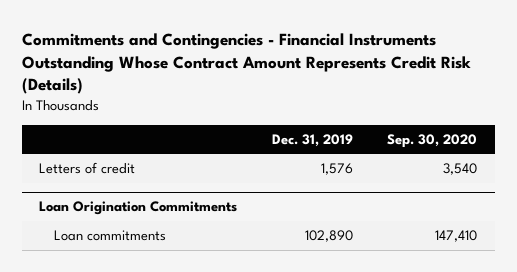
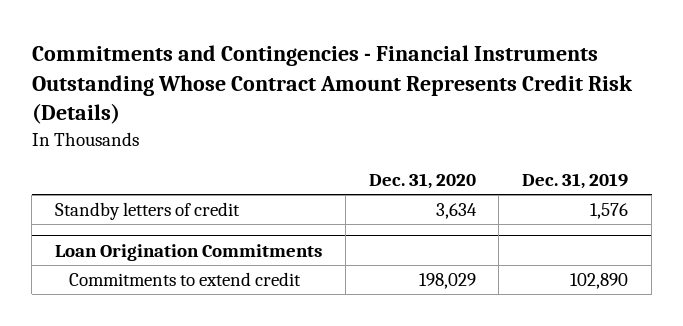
- | Dec. 31, 2019 | Sep. 30, 2020
+ | Dec. 31, 2020 | Dec. 31, 2019
- Letters of credit | 1,576 | 3,540
+ Standby letters of credit | 3,634 | 1,576
@ Loan Origination Commitments
- Loan commitments | 102,890 | 147,410
+ Commitments to extend credit | 198,029 | 102,890

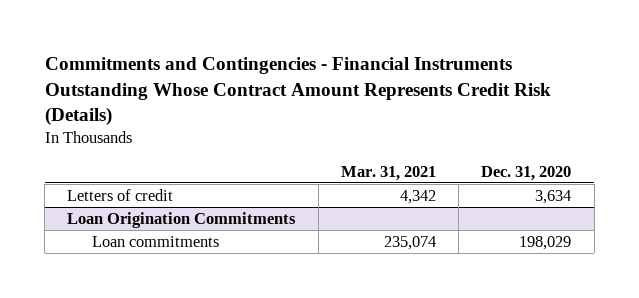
- | Dec. 31, 2020 | Dec. 31, 2019
+ | Mar. 31, 2021 | Dec. 31, 2020
- Standby letters of credit | 3,634 | 1,576
+ Letters of credit | 4,342 | 3,634
@ Loan Origination Commitments
- Commitments to extend credit | 198,029 | 102,890
+ Loan commitments | 235,074 | 198,029

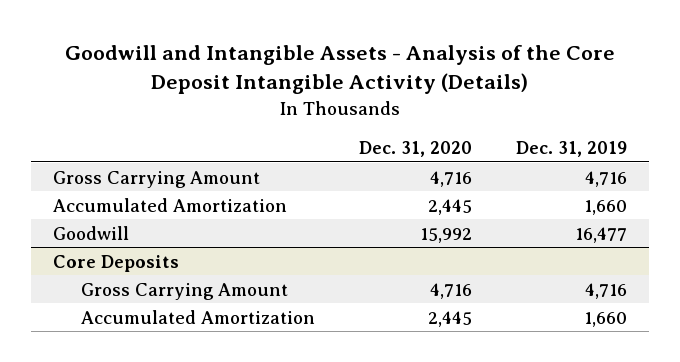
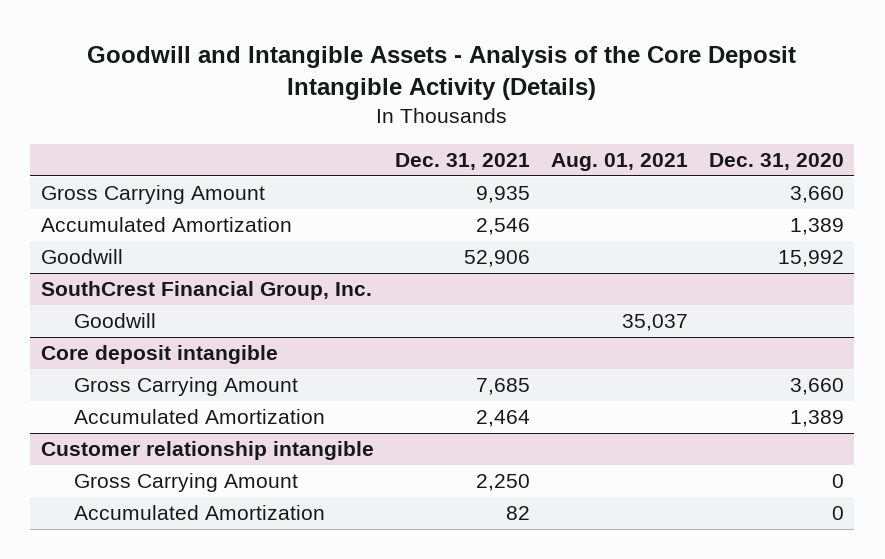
- | Dec. 31, 2020 | Dec. 31, 2019
+ | Dec. 31, 2021 | Aug. 01, 2021 | Dec. 31, 2020
- Gross Carrying Amount | 4,716 | 4,716
- Accumulated Amortization | 2,445 | 1,660
+ Gross Carrying Amount | 9,935 | | 3,660
+ Accumulated Amortization | 2,546 | | 1,389
- Core Deposits
- Gross Carrying Amount | 4,716 | 4,716
- Accumulated Amortization | 2,445 | 1,660
+ SouthCrest Financial Group, Inc.
+ Goodwill | | 35,037 |
+ Core deposit intangible
+ Gross Carrying Amount | 7,685 | | 3,660
+ Accumulated Amortization | 2,464 | | 1,389
+ Customer relationship intangible
+ Gross Carrying Amount | 2,250 | | 0
+ Accumulated Amortization | 82 | | 0

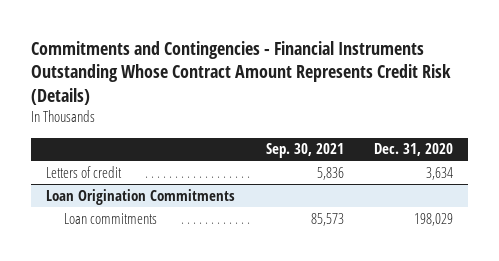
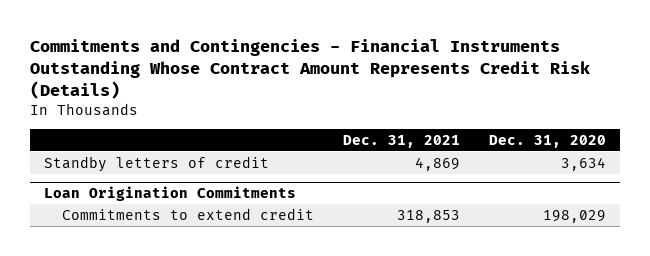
- | Sep. 30, 2021 | Dec. 31, 2020
+ | Dec. 31, 2021 | Dec. 31, 2020
- Letters of credit | 5,836 | 3,634
+ Standby letters of credit | 4,869 | 3,634
@ Loan Origination Commitments
- Loan commitments | 85,573 | 198,029
+ Commitments to extend credit | 318,853 | 198,029

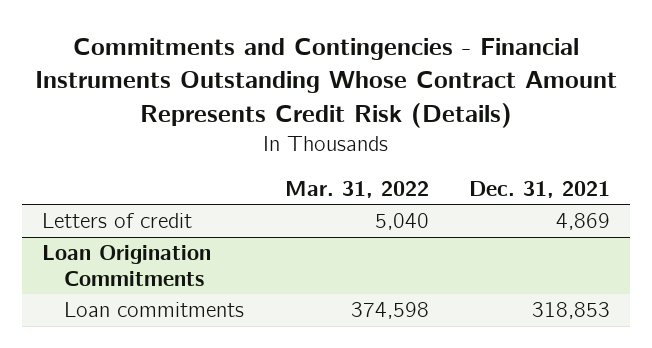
- | Dec. 31, 2021 | Dec. 31, 2020
+ | Mar. 31, 2022 | Dec. 31, 2021
- Standby letters of credit | 4,869 | 3,634
+ Letters of credit | 5,040 | 4,869
@ Loan Origination Commitments
- Commitments to extend credit | 318,853 | 198,029
+ Loan commitments | 374,598 | 318,853

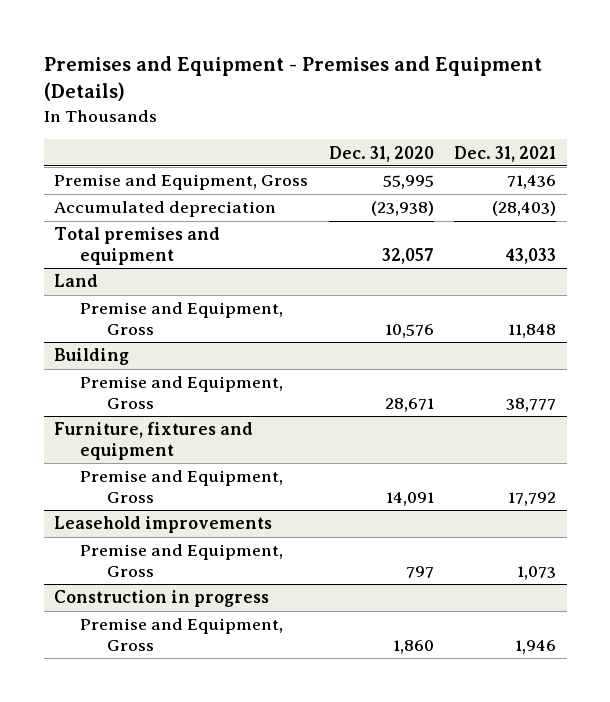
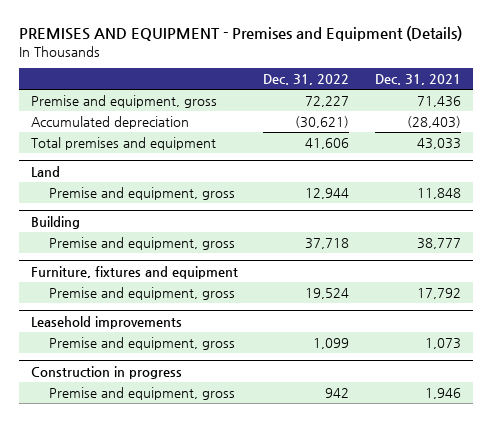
- Premises and Equipment - Premises and Equipment (Details)
+ PREMISES AND EQUIPMENT - Premises and Equipment (Details)
- | Dec. 31, 2020 | Dec. 31, 2021
+ | Dec. 31, 2022 | Dec. 31, 2021
- Premise and Equipment, Gross | 55,995 | 71,436
+ Premise and equipment, gross | 72,227 | 71,436
@ Land
- Premise and Equipment, Gross | 10,576 | 11,848
+ Premise and equipment, gross | 12,944 | 11,848
@ Building
- Premise and Equipment, Gross | 28,671 | 38,777
+ Premise and equipment, gross | 37,718 | 38,777
@ Furniture, fixtures and equipment
- Premise and Equipment, Gross | 14,091 | 17,792
+ Premise and equipment, gross | 19,524 | 17,792
@ Leasehold improvements
- Premise and Equipment, Gross | 797 | 1,073
+ Premise and equipment, gross | 1,099 | 1,073
@ Construction in progress
- Premise and Equipment, Gross | 1,860 | 1,946
+ Premise and equipment, gross | 942 | 1,946

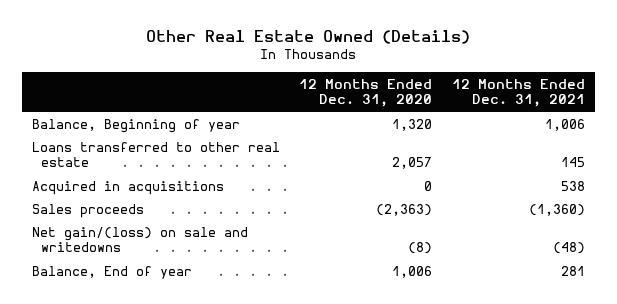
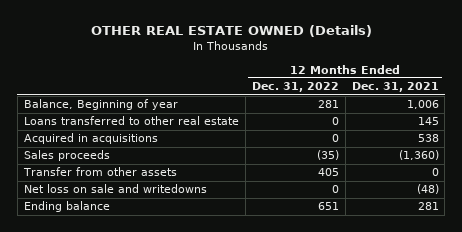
- Other Real Estate Owned (Details)
+ OTHER REAL ESTATE OWNED (Details)
- | 12 Months Ended Dec. 31, 2020 | 12 Months Ended Dec. 31, 2021
+ | 12 Months Ended Dec. 31, 2022 | 12 Months Ended Dec. 31, 2021
- Net gain/(loss) on sale and writedowns | (8) | (48)
- Balance, End of year | 1,006 | 281
+ Transfer from other assets | 405 | 0
+ Net loss on sale and writedowns | 0 | (48)
+ Ending balance | 651 | 281

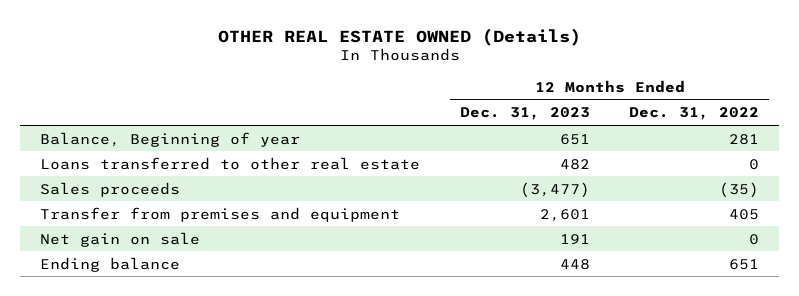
- | 12 Months Ended Dec. 31, 2022 | 12 Months Ended Dec. 31, 2021
+ | 12 Months Ended Dec. 31, 2023 | 12 Months Ended Dec. 31, 2022
- Acquired in acquisitions | 0 | 538
- Transfer from other assets | 405 | 0
- Net loss on sale and writedowns | 0 | (48)
+ Transfer from premises and equipment | 2,601 | 405
+ Net gain on sale | 191 | 0

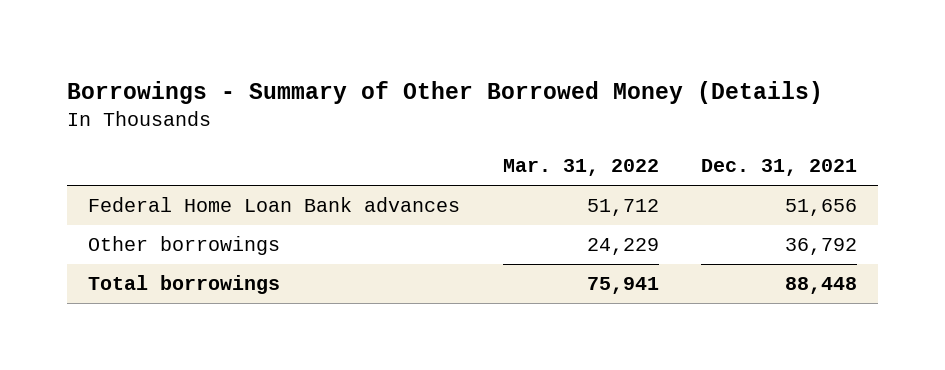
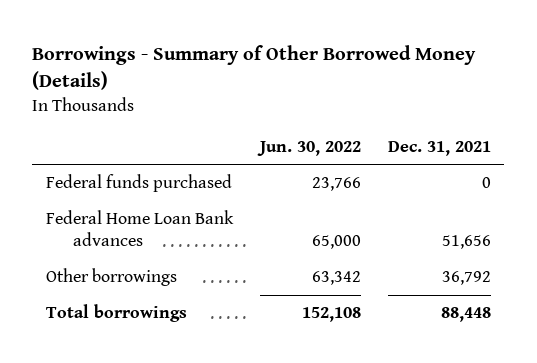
- | Mar. 31, 2022 | Dec. 31, 2021
+ | Jun. 30, 2022 | Dec. 31, 2021
+ Federal funds purchased | 23,766 | 0

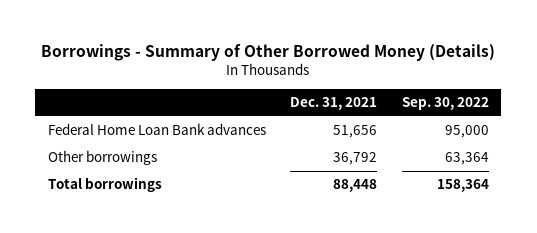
- | Jun. 30, 2022 | Dec. 31, 2021
+ | Dec. 31, 2021 | Sep. 30, 2022
- Federal funds purchased | 23,766 | 0

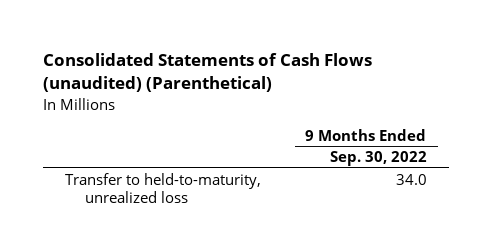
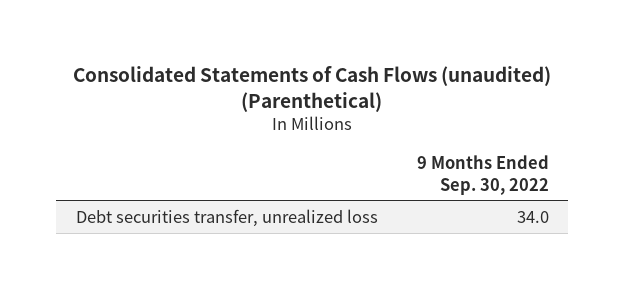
- Transfer to held-to-maturity, unrealized loss | 34.0
+ Debt securities transfer, unrealized loss | 34.0

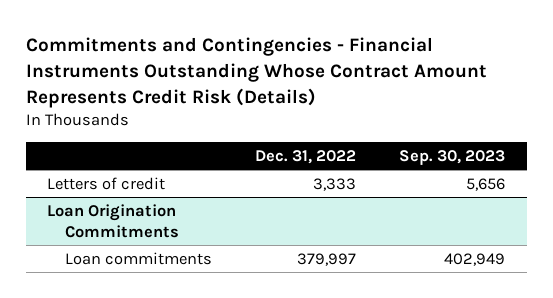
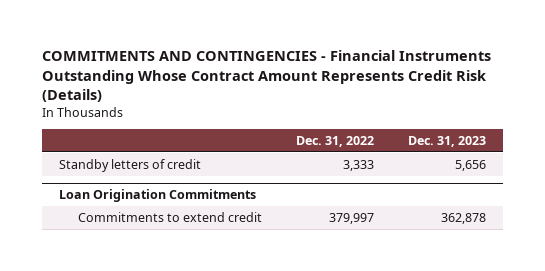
- Commitments and Contingencies - Financial Instruments Outstanding Whose Contract Amount Represents Credit Risk (Details)
+ COMMITMENTS AND CONTINGENCIES - Financial Instruments Outstanding Whose Contract Amount Represents Credit Risk (Details)
- | Dec. 31, 2022 | Sep. 30, 2023
+ | Dec. 31, 2022 | Dec. 31, 2023
- Letters of credit | 3,333 | 5,656
+ Standby letters of credit | 3,333 | 5,656
@ Loan Origination Commitments
- Loan commitments | 379,997 | 402,949
+ Commitments to extend credit | 379,997 | 362,878

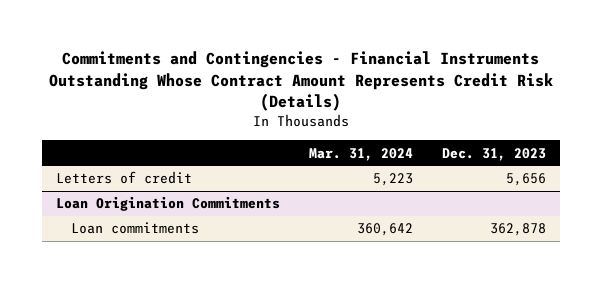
- COMMITMENTS AND CONTINGENCIES - Financial Instruments Outstanding Whose Contract Amount Represents Credit Risk (Details)
+ Commitments and Contingencies - Financial Instruments Outstanding Whose Contract Amount Represents Credit Risk (Details)
- | Dec. 31, 2022 | Dec. 31, 2023
+ | Mar. 31, 2024 | Dec. 31, 2023
- Standby letters of credit | 3,333 | 5,656
+ Letters of credit | 5,223 | 5,656
@ Loan Origination Commitments
- Commitments to extend credit | 379,997 | 362,878
+ Loan commitments | 360,642 | 362,878

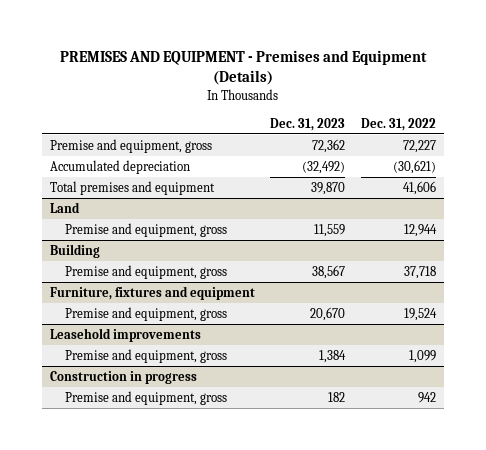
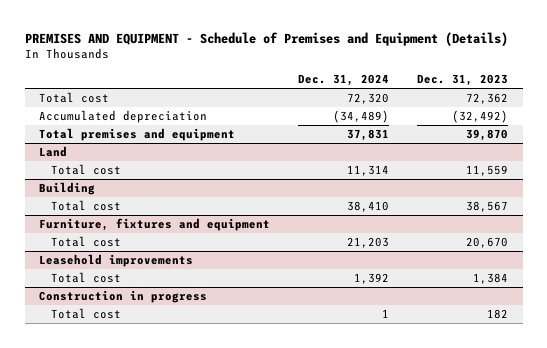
- PREMISES AND EQUIPMENT - Premises and Equipment (Details)
+ PREMISES AND EQUIPMENT - Schedule of Premises and Equipment (Details)
- | Dec. 31, 2023 | Dec. 31, 2022
+ | Dec. 31, 2024 | Dec. 31, 2023
- Premise and equipment, gross | 72,362 | 72,227
+ Total cost | 72,320 | 72,362
@ Land
- Premise and equipment, gross | 11,559 | 12,944
+ Total cost | 11,314 | 11,559
@ Building
- Premise and equipment, gross | 38,567 | 37,718
+ Total cost | 38,410 | 38,567
@ Furniture, fixtures and equipment
- Premise and equipment, gross | 20,670 | 19,524
+ Total cost | 21,203 | 20,670
@ Leasehold improvements
- Premise and equipment, gross | 1,384 | 1,099
+ Total cost | 1,392 | 1,384
@ Construction in progress
- Premise and equipment, gross | 182 | 942
+ Total cost | 1 | 182

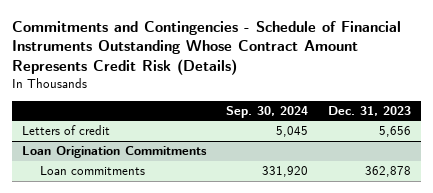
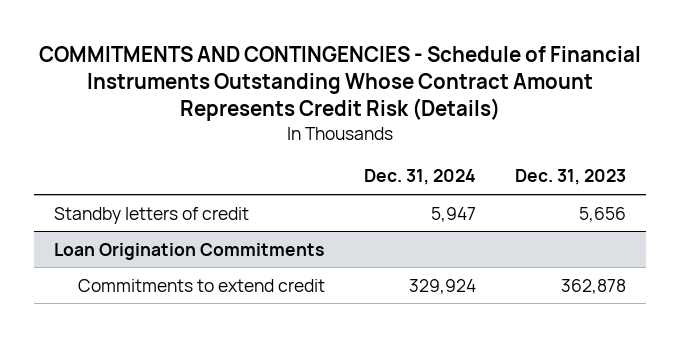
- Commitments and Contingencies - Schedule of Financial Instruments Outstanding Whose Contract Amount Represents Credit Risk (Details)
+ COMMITMENTS AND CONTINGENCIES - Schedule of Financial Instruments Outstanding Whose Contract Amount Represents Credit Risk (Details)
- | Sep. 30, 2024 | Dec. 31, 2023
+ | Dec. 31, 2024 | Dec. 31, 2023
- Letters of credit | 5,045 | 5,656
+ Standby letters of credit | 5,947 | 5,656
@ Loan Origination Commitments
- Loan commitments | 331,920 | 362,878
+ Commitments to extend credit | 329,924 | 362,878

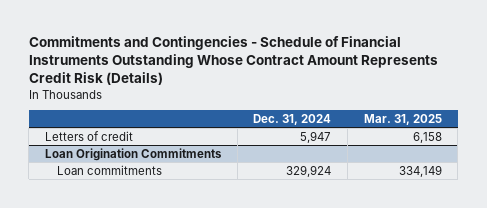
- COMMITMENTS AND CONTINGENCIES - Schedule of Financial Instruments Outstanding Whose Contract Amount Represents Credit Risk (Details)
+ Commitments and Contingencies - Schedule of Financial Instruments Outstanding Whose Contract Amount Represents Credit Risk (Details)
- | Dec. 31, 2024 | Dec. 31, 2023
+ | Dec. 31, 2024 | Mar. 31, 2025
- Standby letters of credit | 5,947 | 5,656
+ Letters of credit | 5,947 | 6,158
@ Loan Origination Commitments
- Commitments to extend credit | 329,924 | 362,878
+ Loan commitments | 329,924 | 334,149

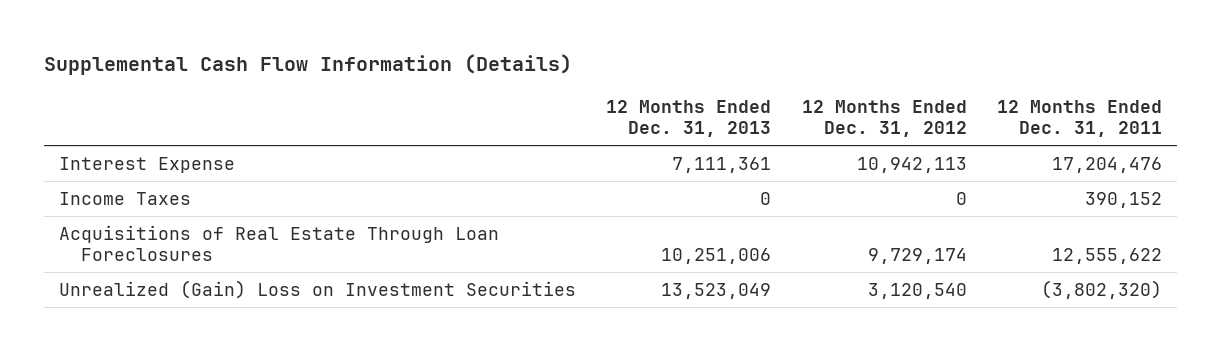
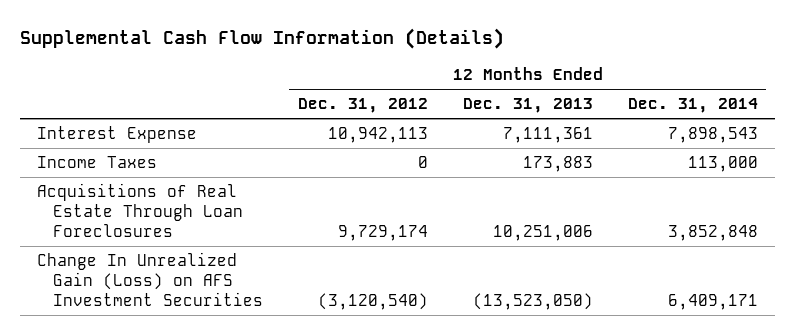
- | 12 Months Ended Dec. 31, 2013 | 12 Months Ended Dec. 31, 2012 | 12 Months Ended Dec. 31, 2011
+ | 12 Months Ended Dec. 31, 2012 | 12 Months Ended Dec. 31, 2013 | 12 Months Ended Dec. 31, 2014
- Income Taxes | 0 | 0 | 390,152
+ Income Taxes | 0 | 173,883 | 113,000
- Unrealized (Gain) Loss on Investment Securities | 13,523,049 | 3,120,540 | (3,802,320)
+ Change In Unrealized Gain (Loss) on AFS Investment Securities | (3,120,540) | (13,523,050) | 6,409,171

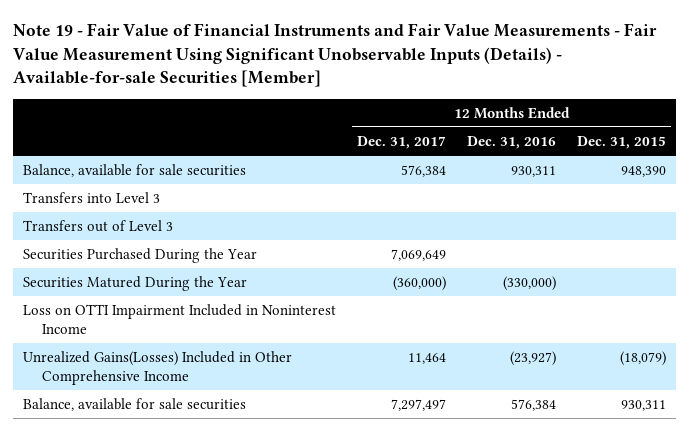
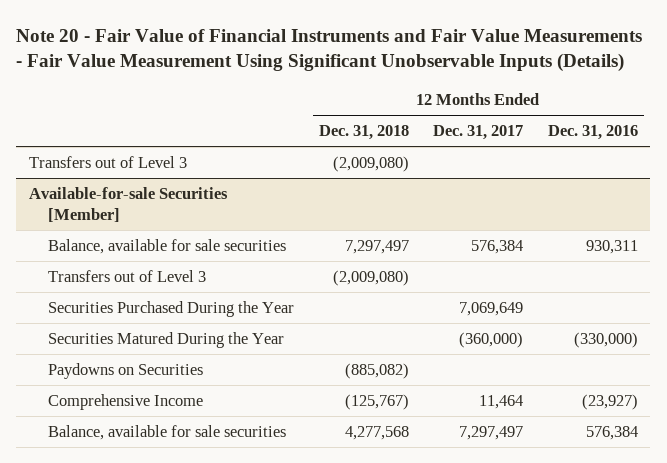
- Note 19 - Fair Value of Financial Instruments and Fair Value Measurements - Fair Value Measurement Using Significant Unobservable Inputs (Details) - Available-for-sale Securities [Member]
+ Note 20 - Fair Value of Financial Instruments and Fair Value Measurements - Fair Value Measurement Using Significant Unobservable Inputs (Details)
- | 12 Months Ended Dec. 31, 2017 | 12 Months Ended Dec. 31, 2016 | 12 Months Ended Dec. 31, 2015
+ | 12 Months Ended Dec. 31, 2018 | 12 Months Ended Dec. 31, 2017 | 12 Months Ended Dec. 31, 2016
+ Transfers out of Level 3 | (2,009,080) | |
+ Available-for-sale Securities [Member]
- Transfers into Level 3
- Loss on OTTI Impairment Included in Noninterest Income
- Unrealized Gains(Losses) Included in Other Comprehensive Income | 11,464 | (23,927) | (18,079)
+ Paydowns on Securities | (885,082) | |
+ Comprehensive Income | (125,767) | 11,464 | (23,927)

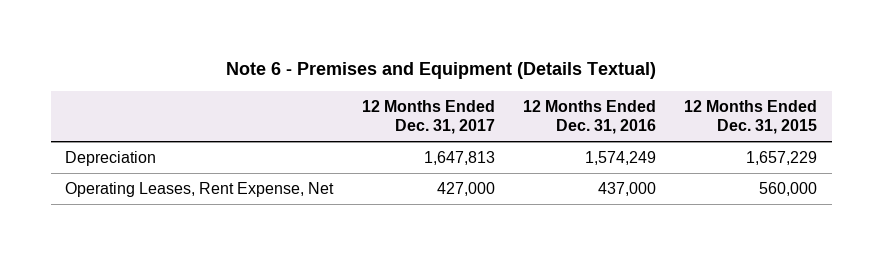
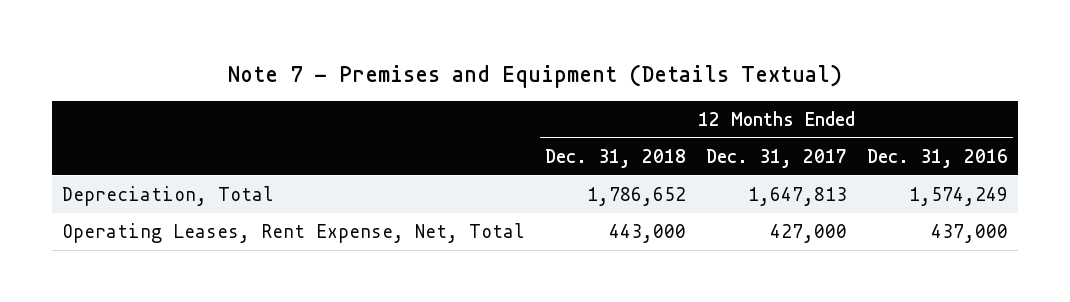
- Note 6 - Premises and Equipment (Details Textual)
+ Note 7 - Premises and Equipment (Details Textual)
- | 12 Months Ended Dec. 31, 2017 | 12 Months Ended Dec. 31, 2016 | 12 Months Ended Dec. 31, 2015
+ | 12 Months Ended Dec. 31, 2018 | 12 Months Ended Dec. 31, 2017 | 12 Months Ended Dec. 31, 2016
- Depreciation | 1,647,813 | 1,574,249 | 1,657,229
- Operating Leases, Rent Expense, Net | 427,000 | 437,000 | 560,000
+ Depreciation, Total | 1,786,652 | 1,647,813 | 1,574,249
+ Operating Leases, Rent Expense, Net, Total | 443,000 | 427,000 | 437,000

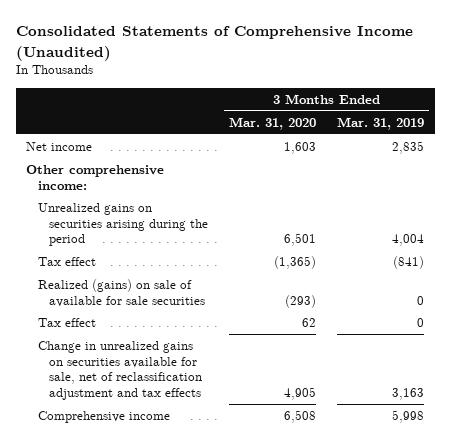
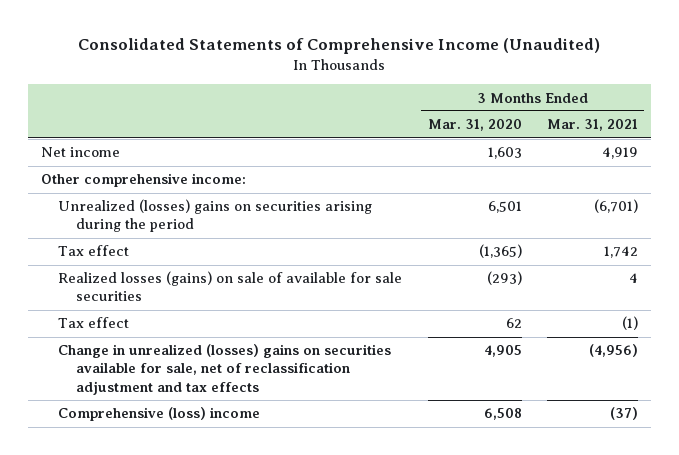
- | 3 Months Ended Mar. 31, 2020 | 3 Months Ended Mar. 31, 2019
+ | 3 Months Ended Mar. 31, 2020 | 3 Months Ended Mar. 31, 2021
- Unrealized gains on securities arising during the period | 6,501 | 4,004
+ Unrealized (losses) gains on securities arising during the period | 6,501 | (6,701)
- Realized (gains) on sale of available for sale securities | (293) | 0
+ Realized losses (gains) on sale of available for sale securities | (293) | 4
- Change in unrealized gains on securities available for sale, net of reclassification adjustment and tax effects | 4,905 | 3,163
- Comprehensive income | 6,508 | 5,998
+ Change in unrealized (losses) gains on securities available for sale, net of reclassification adjustment and tax effects | 4,905 | (4,956)
+ Comprehensive (loss) income | 6,508 | (37)

